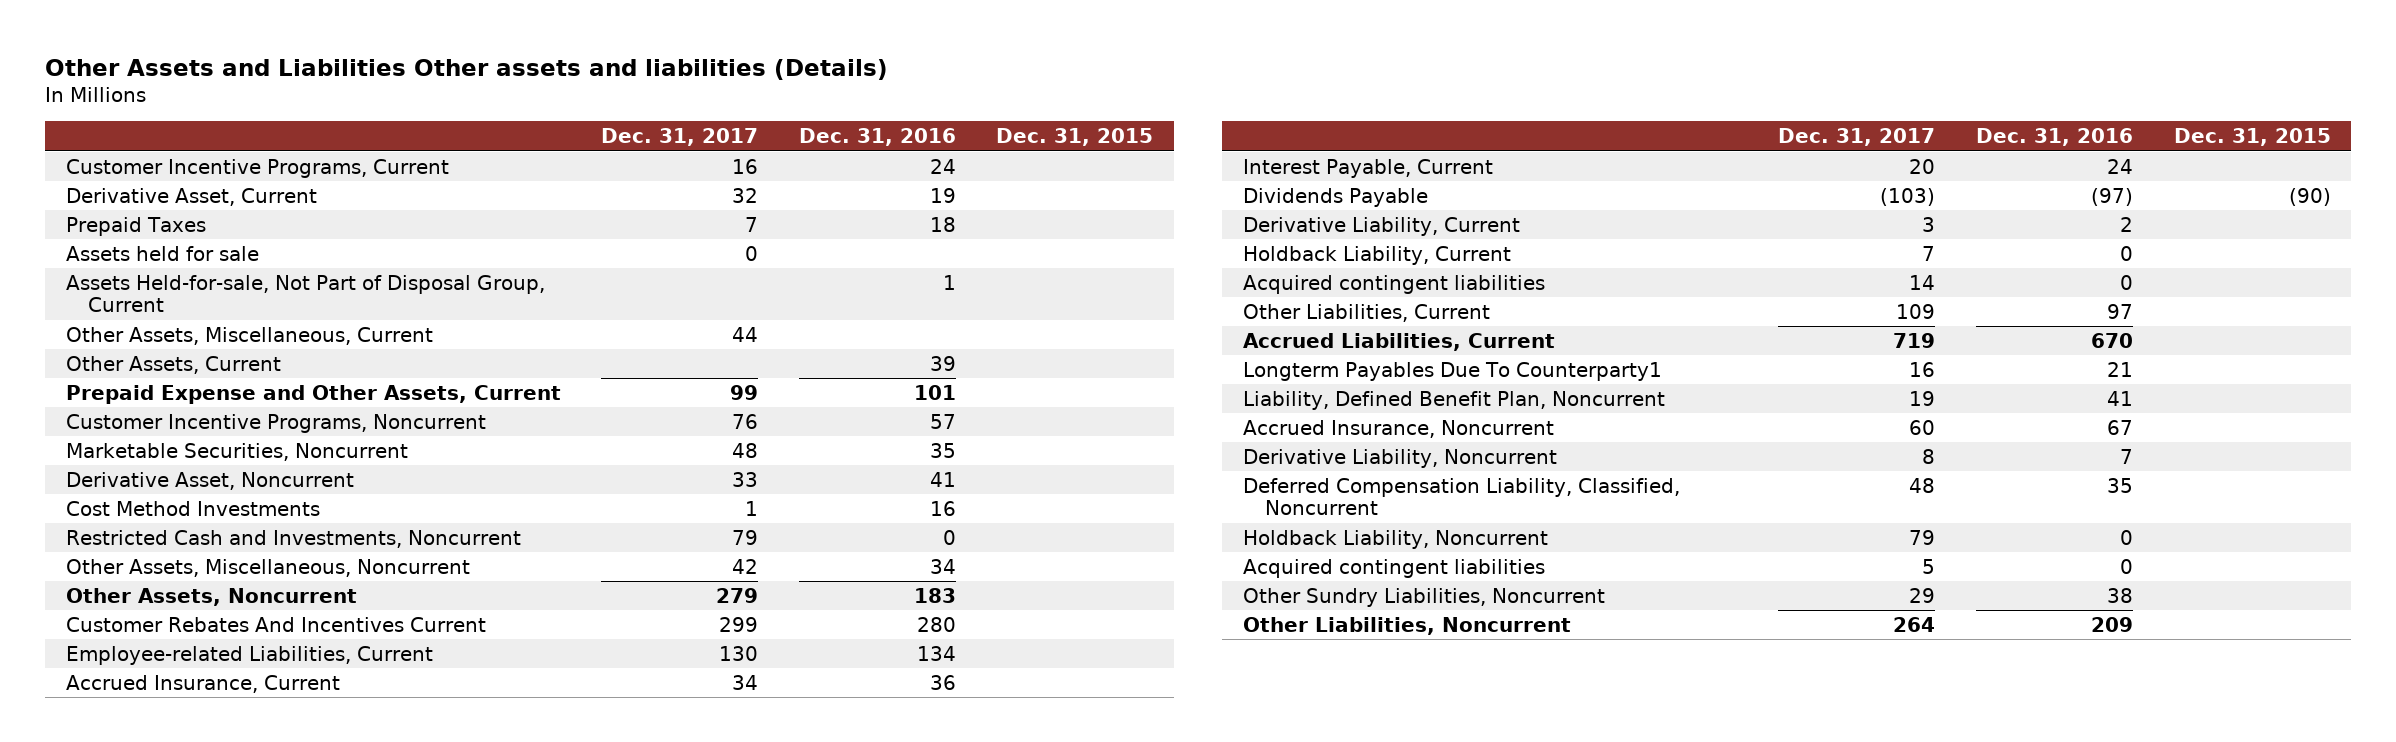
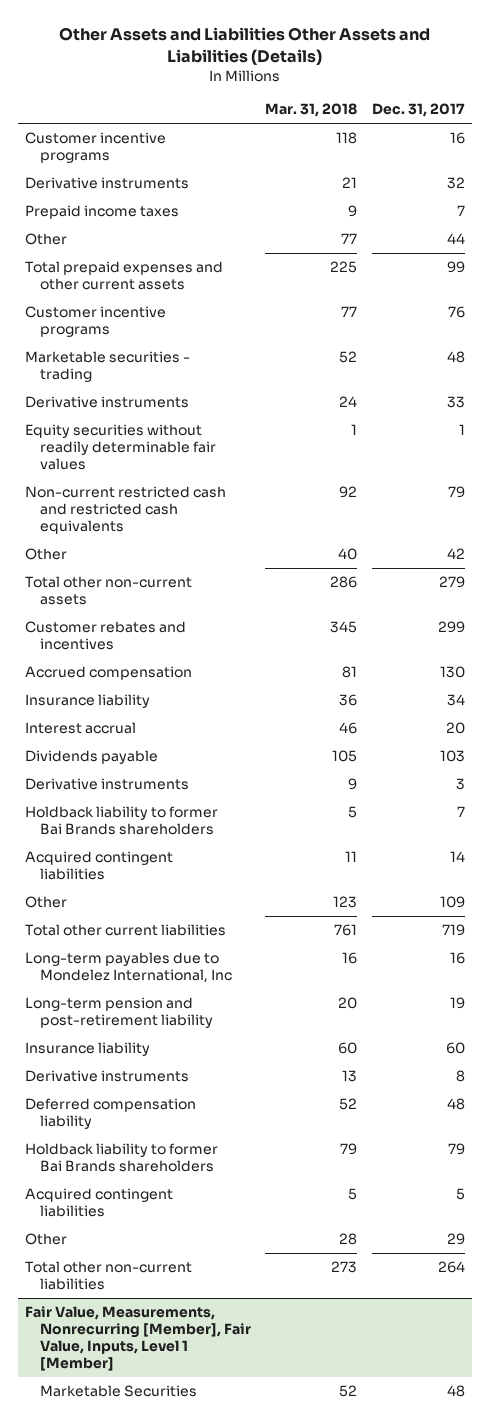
- Other Assets and Liabilities Other assets and liabilities (Details)
+ Other Assets and Liabilities Other Assets and Liabilities (Details)
- | Dec. 31, 2017 | Dec. 31, 2016 | Dec. 31, 2015
+ | Mar. 31, 2018 | Dec. 31, 2017
- Customer Incentive Programs, Current | 16 | 24 |
- Derivative Asset, Current | 32 | 19 |
- Prepaid Taxes | 7 | 18 |
- Assets held for sale | 0 | |
- Assets Held-for-sale, Not Part of Disposal Group, Current | | 1 |
- Other Assets, Miscellaneous, Current | 44 | |
- Other Assets, Current | | 39 |
- Prepaid Expense and Other Assets, Current | 99 | 101 |
- Customer Incentive Programs, Noncurrent | 76 | 57 |
- Marketable Securities, Noncurrent | 48 | 35 |
- Derivative Asset, Noncurrent | 33 | 41 |
- Cost Method Investments | 1 | 16 |
- Restricted Cash and Investments, Noncurrent | 79 | 0 |
- Other Assets, Miscellaneous, Noncurrent | 42 | 34 |
- Other Assets, Noncurrent | 279 | 183 |
- Customer Rebates And Incentives Current | 299 | 280 |
- Employee-related Liabilities, Current | 130 | 134 |
- Accrued Insurance, Current | 34 | 36 |
- Interest Payable, Current | 20 | 24 |
- Dividends Payable | (103) | (97) | (90)
- Derivative Liability, Current | 3 | 2 |
- Holdback Liability, Current | 7 | 0 |
+ Customer incentive programs | 118 | 16
+ Derivative instruments | 21 | 32
+ Prepaid income taxes | 9 | 7
+ Other | 77 | 44
+ Total prepaid expenses and other current assets | 225 | 99
+ Customer incentive programs | 77 | 76
+ Marketable securities - trading | 52 | 48
+ Derivative instruments | 24 | 33
+ Equity securities without readily determinable fair values | 1 | 1
+ Non-current restricted cash and restricted cash equivalents | 92 | 79
+ Other | 40 | 42
+ Total other non-current assets | 286 | 279
+ Customer rebates and incentives | 345 | 299
+ Accrued compensation | 81 | 130
+ Insurance liability | 36 | 34
+ Interest accrual | 46 | 20
+ Dividends payable | 105 | 103
+ Derivative instruments | 9 | 3
+ Holdback liability to former Bai Brands shareholders | 5 | 7
- Other Liabilities, Current | 109 | 97 |
- Accrued Liabilities, Current | 719 | 670 |
- Longterm Payables Due To Counterparty1 | 16 | 21 |
- Liability, Defined Benefit Plan, Noncurrent | 19 | 41 |
- Accrued Insurance, Noncurrent | 60 | 67 |
- Derivative Liability, Noncurrent | 8 | 7 |
- Deferred Compensation Liability, Classified, Noncurrent | 48 | 35 |
- Holdback Liability, Noncurrent | 79 | 0 |
+ Other | 123 | 109
+ Total other current liabilities | 761 | 719
+ Long-term payables due to Mondelez International, Inc | 16 | 16
+ Long-term pension and post-retirement liability | 20 | 19
+ Insurance liability | 60 | 60
+ Derivative instruments | 13 | 8
+ Deferred compensation liability | 52 | 48
+ Holdback liability to former Bai Brands shareholders | 79 | 79
- Other Sundry Liabilities, Noncurrent | 29 | 38 |
- Other Liabilities, Noncurrent | 264 | 209 |
+ Other | 28 | 29
+ Total other non-current liabilities | 273 | 264
+ Fair Value, Measurements, Nonrecurring [Member], Fair Value, Inputs, Level 1 [Member]
+ Marketable Securities | 52 | 48

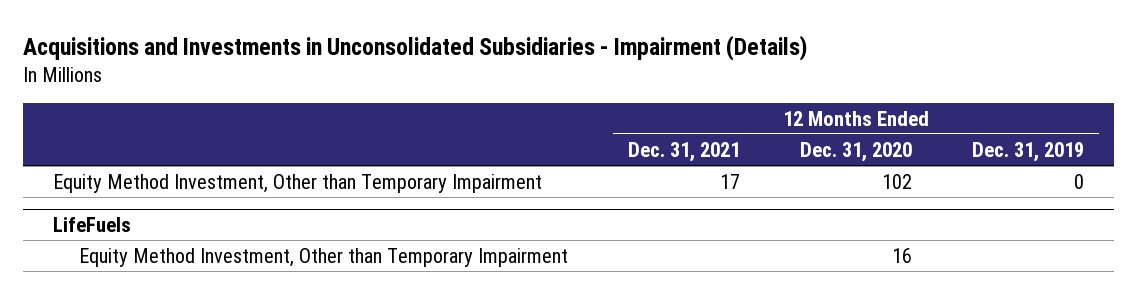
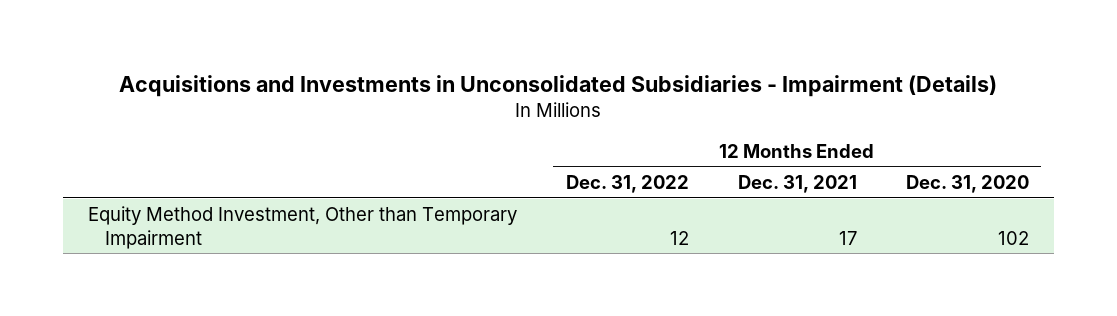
- | 12 Months Ended Dec. 31, 2021 | 12 Months Ended Dec. 31, 2020 | 12 Months Ended Dec. 31, 2019
+ | 12 Months Ended Dec. 31, 2022 | 12 Months Ended Dec. 31, 2021 | 12 Months Ended Dec. 31, 2020
- LifeFuels
- Equity Method Investment, Other than Temporary Impairment | | 16 |

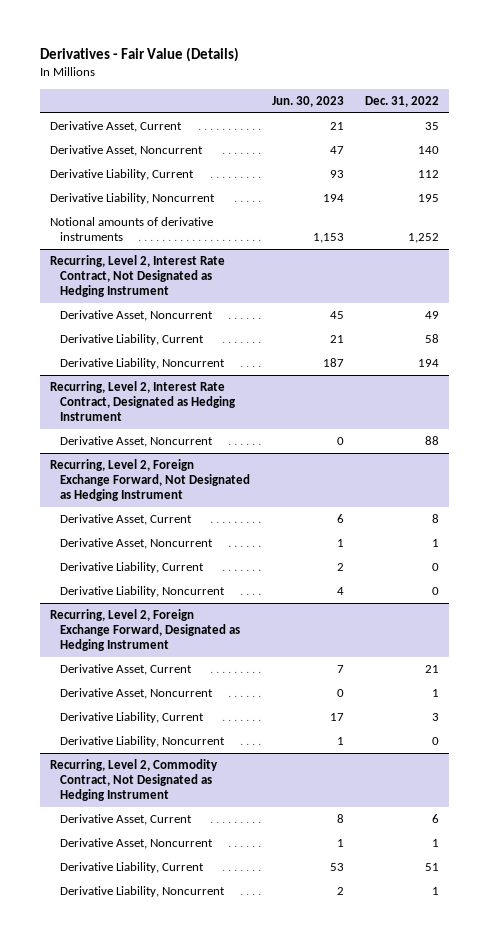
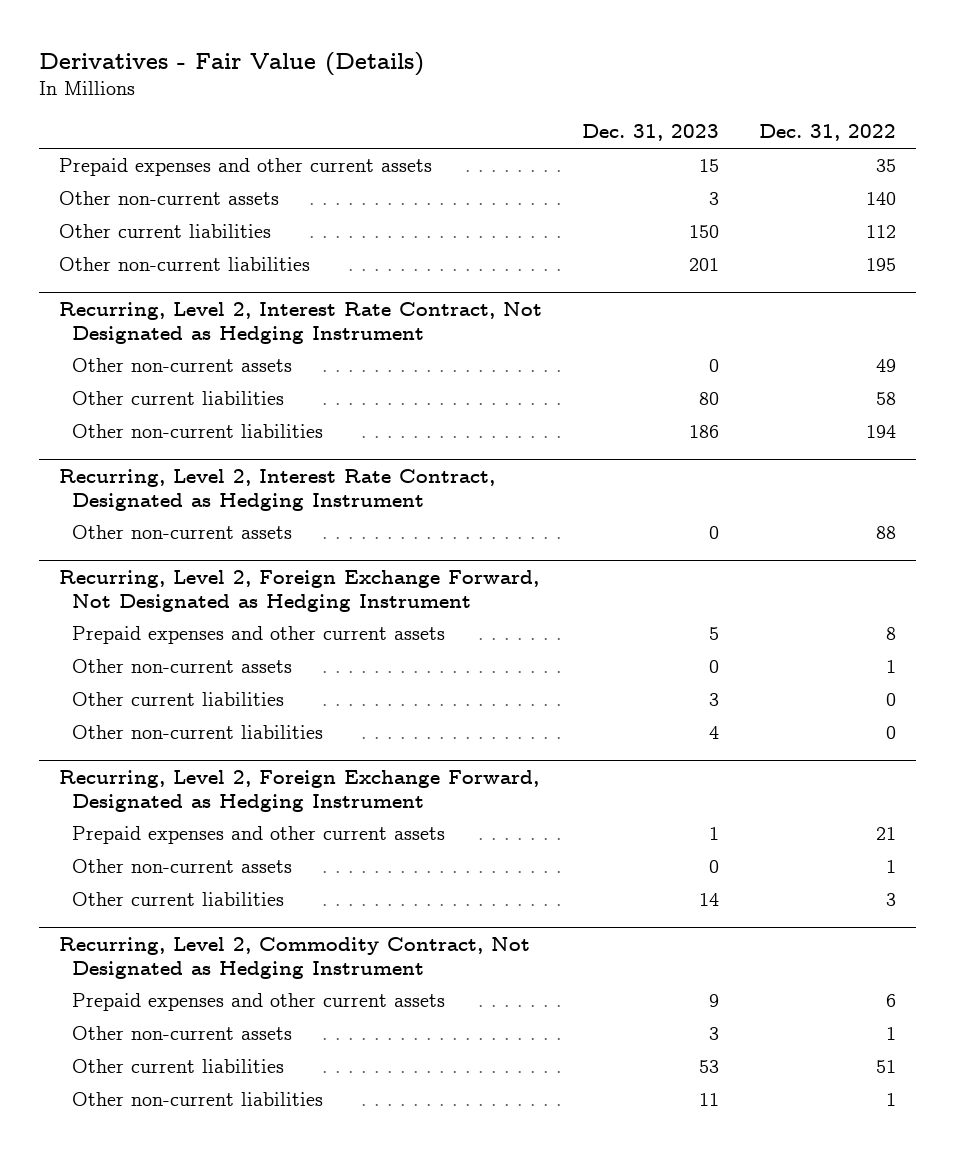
- | Jun. 30, 2023 | Dec. 31, 2022
+ | Dec. 31, 2023 | Dec. 31, 2022
- Derivative Asset, Current | 21 | 35
- Derivative Asset, Noncurrent | 47 | 140
- Derivative Liability, Current | 93 | 112
- Derivative Liability, Noncurrent | 194 | 195
- Notional amounts of derivative instruments | 1,153 | 1,252
+ Prepaid expenses and other current assets | 15 | 35
+ Other non-current assets | 3 | 140
+ Other current liabilities | 150 | 112
+ Other non-current liabilities | 201 | 195
@ Recurring, Level 2, Interest Rate Contract, Not Designated as Hedging Instrument
- Derivative Asset, Noncurrent | 45 | 49
- Derivative Liability, Current | 21 | 58
- Derivative Liability, Noncurrent | 187 | 194
+ Other non-current assets | 0 | 49
+ Other current liabilities | 80 | 58
+ Other non-current liabilities | 186 | 194
@ Recurring, Level 2, Interest Rate Contract, Designated as Hedging Instrument
- Derivative Asset, Noncurrent | 0 | 88
+ Other non-current assets | 0 | 88
@ Recurring, Level 2, Foreign Exchange Forward, Not Designated as Hedging Instrument
- Derivative Asset, Current | 6 | 8
- Derivative Asset, Noncurrent | 1 | 1
- Derivative Liability, Current | 2 | 0
- Derivative Liability, Noncurrent | 4 | 0
+ Prepaid expenses and other current assets | 5 | 8
+ Other non-current assets | 0 | 1
+ Other current liabilities | 3 | 0
+ Other non-current liabilities | 4 | 0
@ Recurring, Level 2, Foreign Exchange Forward, Designated as Hedging Instrument
- Derivative Asset, Current | 7 | 21
- Derivative Asset, Noncurrent | 0 | 1
- Derivative Liability, Current | 17 | 3
- Derivative Liability, Noncurrent | 1 | 0
+ Prepaid expenses and other current assets | 1 | 21
+ Other non-current assets | 0 | 1
+ Other current liabilities | 14 | 3
@ Recurring, Level 2, Commodity Contract, Not Designated as Hedging Instrument
- Derivative Asset, Current | 8 | 6
- Derivative Asset, Noncurrent | 1 | 1
- Derivative Liability, Current | 53 | 51
- Derivative Liability, Noncurrent | 2 | 1
+ Prepaid expenses and other current assets | 9 | 6
+ Other non-current assets | 3 | 1
+ Other current liabilities | 53 | 51
+ Other non-current liabilities | 11 | 1

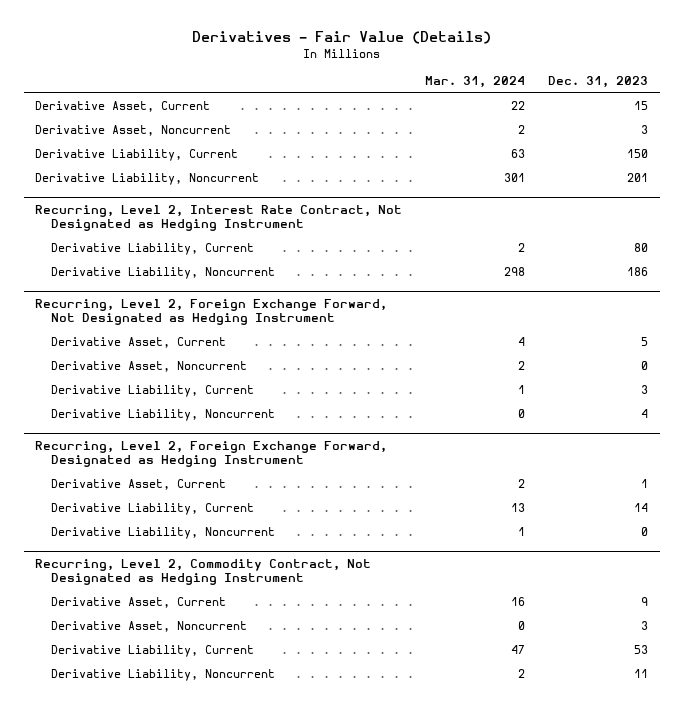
- | Dec. 31, 2023 | Dec. 31, 2022
+ | Mar. 31, 2024 | Dec. 31, 2023
- Prepaid expenses and other current assets | 15 | 35
- Other non-current assets | 3 | 140
- Other current liabilities | 150 | 112
- Other non-current liabilities | 201 | 195
+ Derivative Asset, Current | 22 | 15
+ Derivative Asset, Noncurrent | 2 | 3
+ Derivative Liability, Current | 63 | 150
+ Derivative Liability, Noncurrent | 301 | 201
@ Recurring, Level 2, Interest Rate Contract, Not Designated as Hedging Instrument
- Other non-current assets | 0 | 49
- Other current liabilities | 80 | 58
- Other non-current liabilities | 186 | 194
- Recurring, Level 2, Interest Rate Contract, Designated as Hedging Instrument
- Other non-current assets | 0 | 88
@ Recurring, Level 2, Interest Rate Contract, Not Designated as Hedging Instrument
+ Derivative Liability, Current | 2 | 80
+ Derivative Liability, Noncurrent | 298 | 186
@ Recurring, Level 2, Foreign Exchange Forward, Not Designated as Hedging Instrument
- Prepaid expenses and other current assets | 5 | 8
- Other non-current assets | 0 | 1
- Other current liabilities | 3 | 0
- Other non-current liabilities | 4 | 0
+ Derivative Asset, Current | 4 | 5
+ Derivative Asset, Noncurrent | 2 | 0
+ Derivative Liability, Current | 1 | 3
+ Derivative Liability, Noncurrent | 0 | 4
@ Recurring, Level 2, Foreign Exchange Forward, Designated as Hedging Instrument
- Prepaid expenses and other current assets | 1 | 21
- Other non-current assets | 0 | 1
- Other current liabilities | 14 | 3
+ Derivative Asset, Current | 2 | 1
+ Derivative Liability, Current | 13 | 14
+ Derivative Liability, Noncurrent | 1 | 0
@ Recurring, Level 2, Commodity Contract, Not Designated as Hedging Instrument
- Prepaid expenses and other current assets | 9 | 6
- Other non-current assets | 3 | 1
- Other current liabilities | 53 | 51
- Other non-current liabilities | 11 | 1
+ Derivative Asset, Current | 16 | 9
+ Derivative Asset, Noncurrent | 0 | 3
+ Derivative Liability, Current | 47 | 53
+ Derivative Liability, Noncurrent | 2 | 11

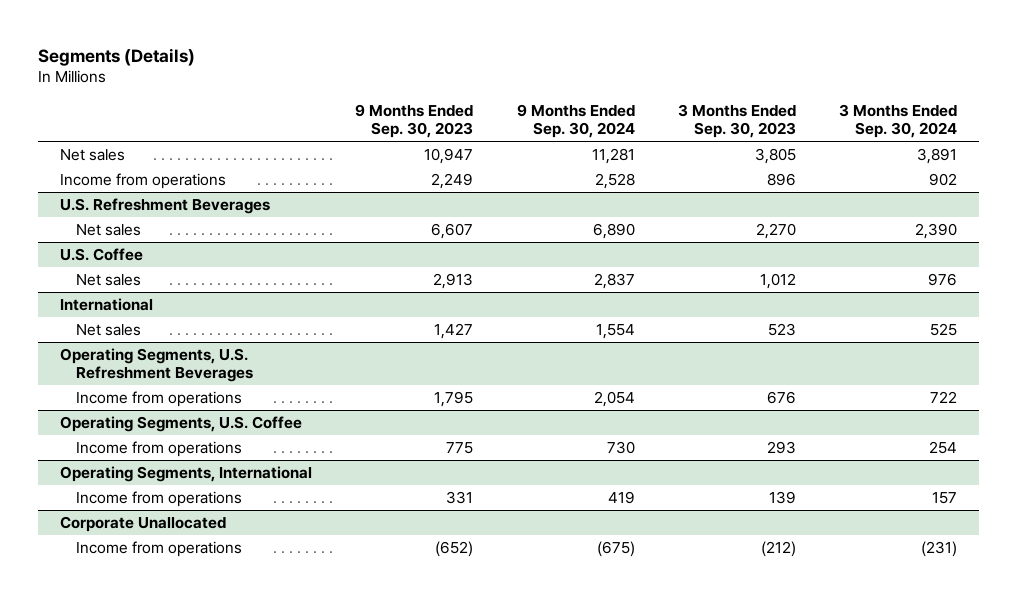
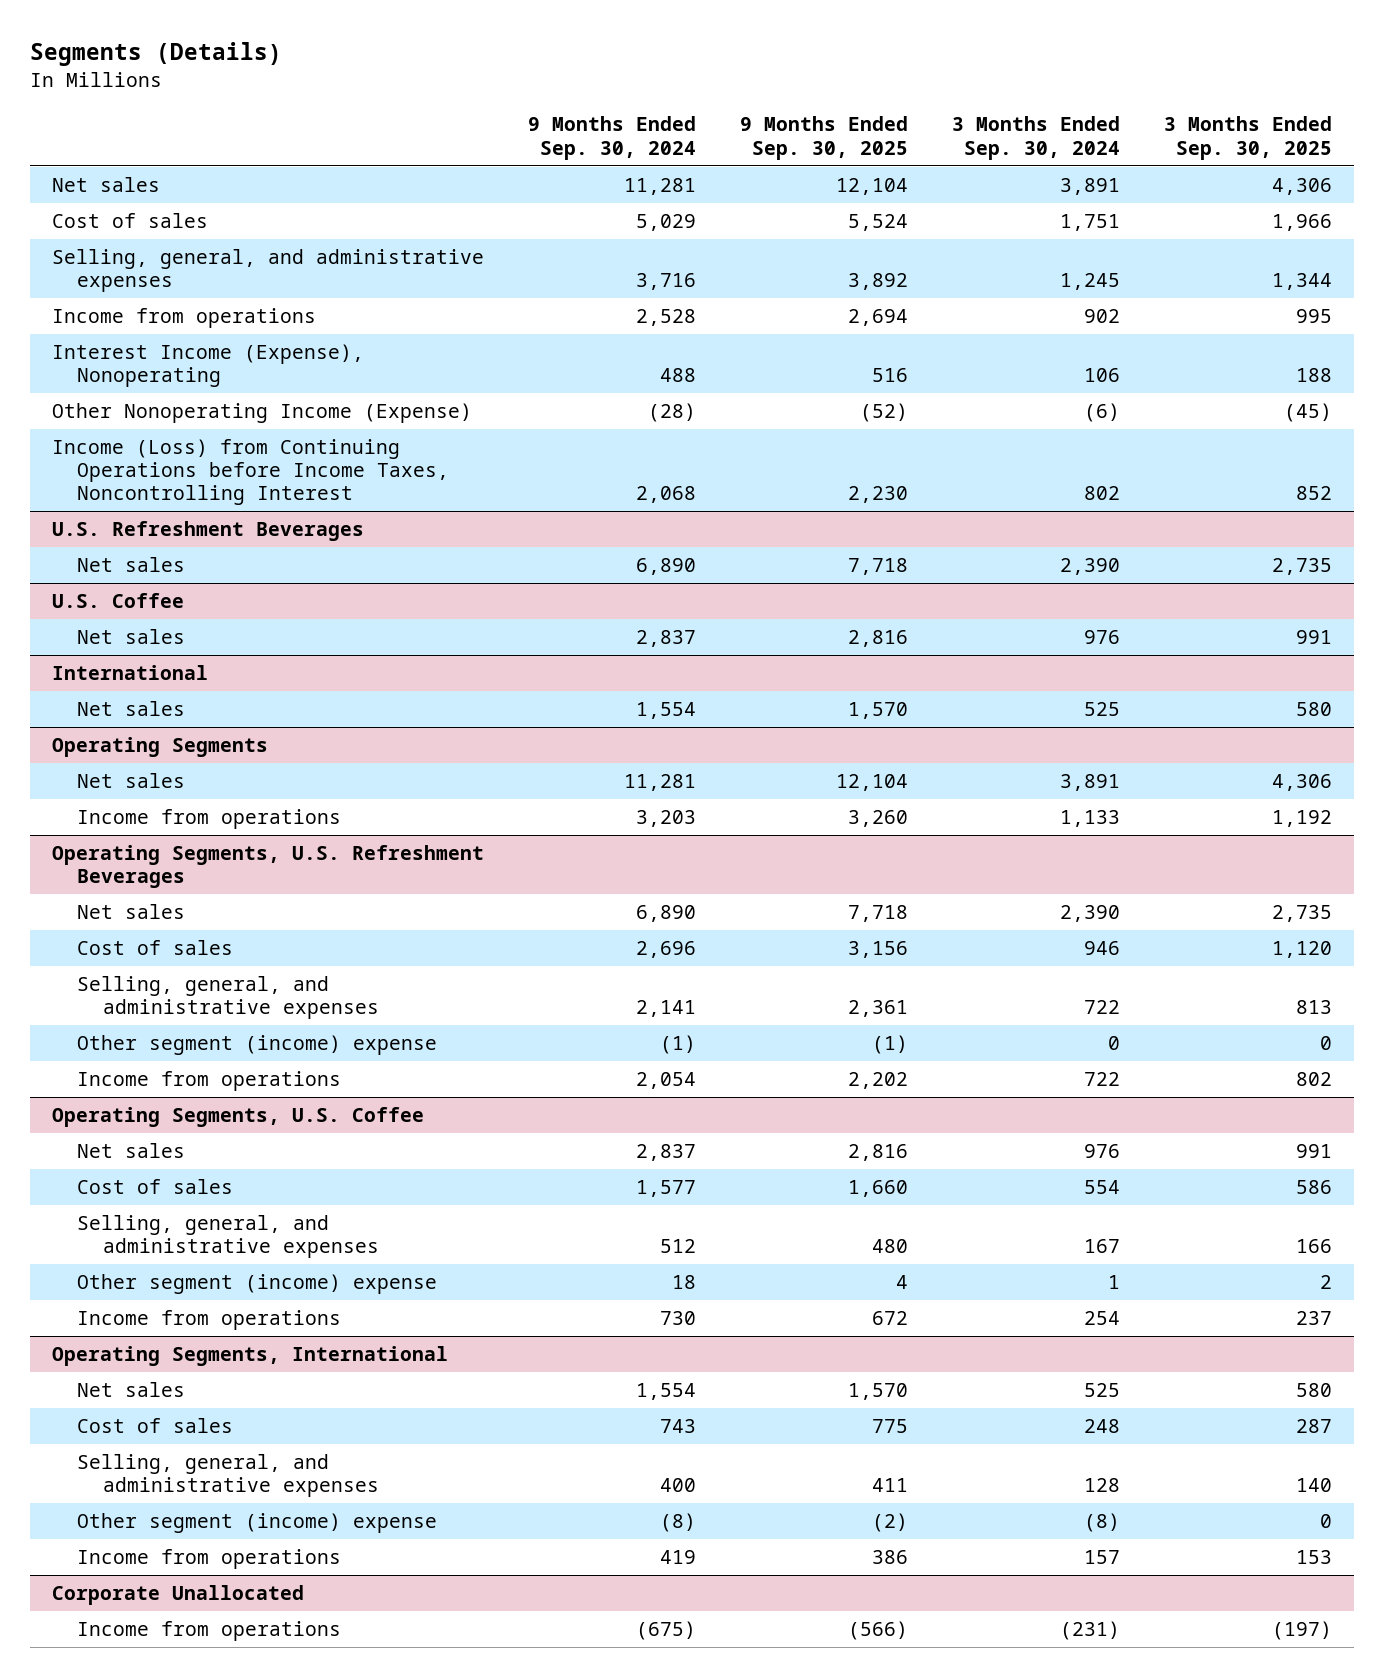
- | 9 Months Ended Sep. 30, 2023 | 9 Months Ended Sep. 30, 2024 | 3 Months Ended Sep. 30, 2023 | 3 Months Ended Sep. 30, 2024
+ | 9 Months Ended Sep. 30, 2024 | 9 Months Ended Sep. 30, 2025 | 3 Months Ended Sep. 30, 2024 | 3 Months Ended Sep. 30, 2025
+ Cost of sales | 5,029 | 5,524 | 1,751 | 1,966
+ Selling, general, and administrative expenses | 3,716 | 3,892 | 1,245 | 1,344
+ Interest Income (Expense), Nonoperating | 488 | 516 | 106 | 188
+ Other Nonoperating Income (Expense) | (28) | (52) | (6) | (45)
+ Income (Loss) from Continuing Operations before Income Taxes, Noncontrolling Interest | 2,068 | 2,230 | 802 | 852
+ Operating Segments
+ Net sales | 11,281 | 12,104 | 3,891 | 4,306
+ Income from operations | 3,203 | 3,260 | 1,133 | 1,192
@ Operating Segments, U.S. Refreshment Beverages
+ Net sales | 6,890 | 7,718 | 2,390 | 2,735
+ Cost of sales | 2,696 | 3,156 | 946 | 1,120
+ Selling, general, and administrative expenses | 2,141 | 2,361 | 722 | 813
+ Other segment (income) expense | (1) | (1) | 0 | 0
@ Operating Segments, U.S. Coffee
+ Net sales | 2,837 | 2,816 | 976 | 991
+ Cost of sales | 1,577 | 1,660 | 554 | 586
+ Selling, general, and administrative expenses | 512 | 480 | 167 | 166
+ Other segment (income) expense | 18 | 4 | 1 | 2
@ Operating Segments, International
+ Net sales | 1,554 | 1,570 | 525 | 580
+ Cost of sales | 743 | 775 | 248 | 287
+ Selling, general, and administrative expenses | 400 | 411 | 128 | 140
+ Other segment (income) expense | (8) | (2) | (8) | 0

